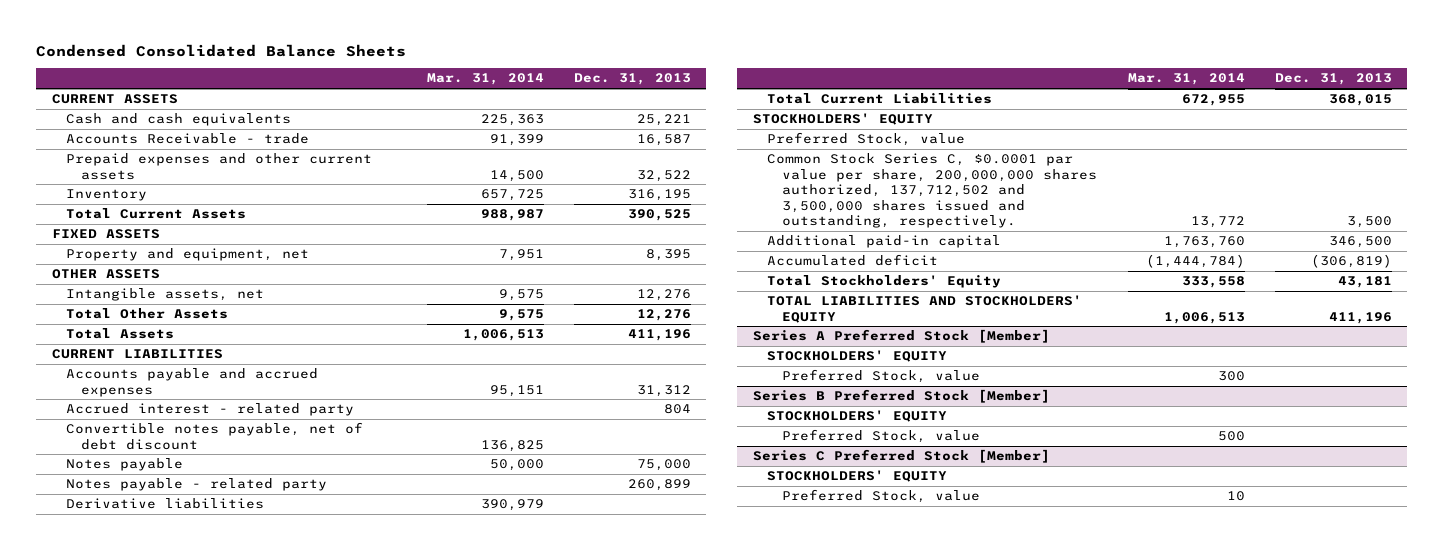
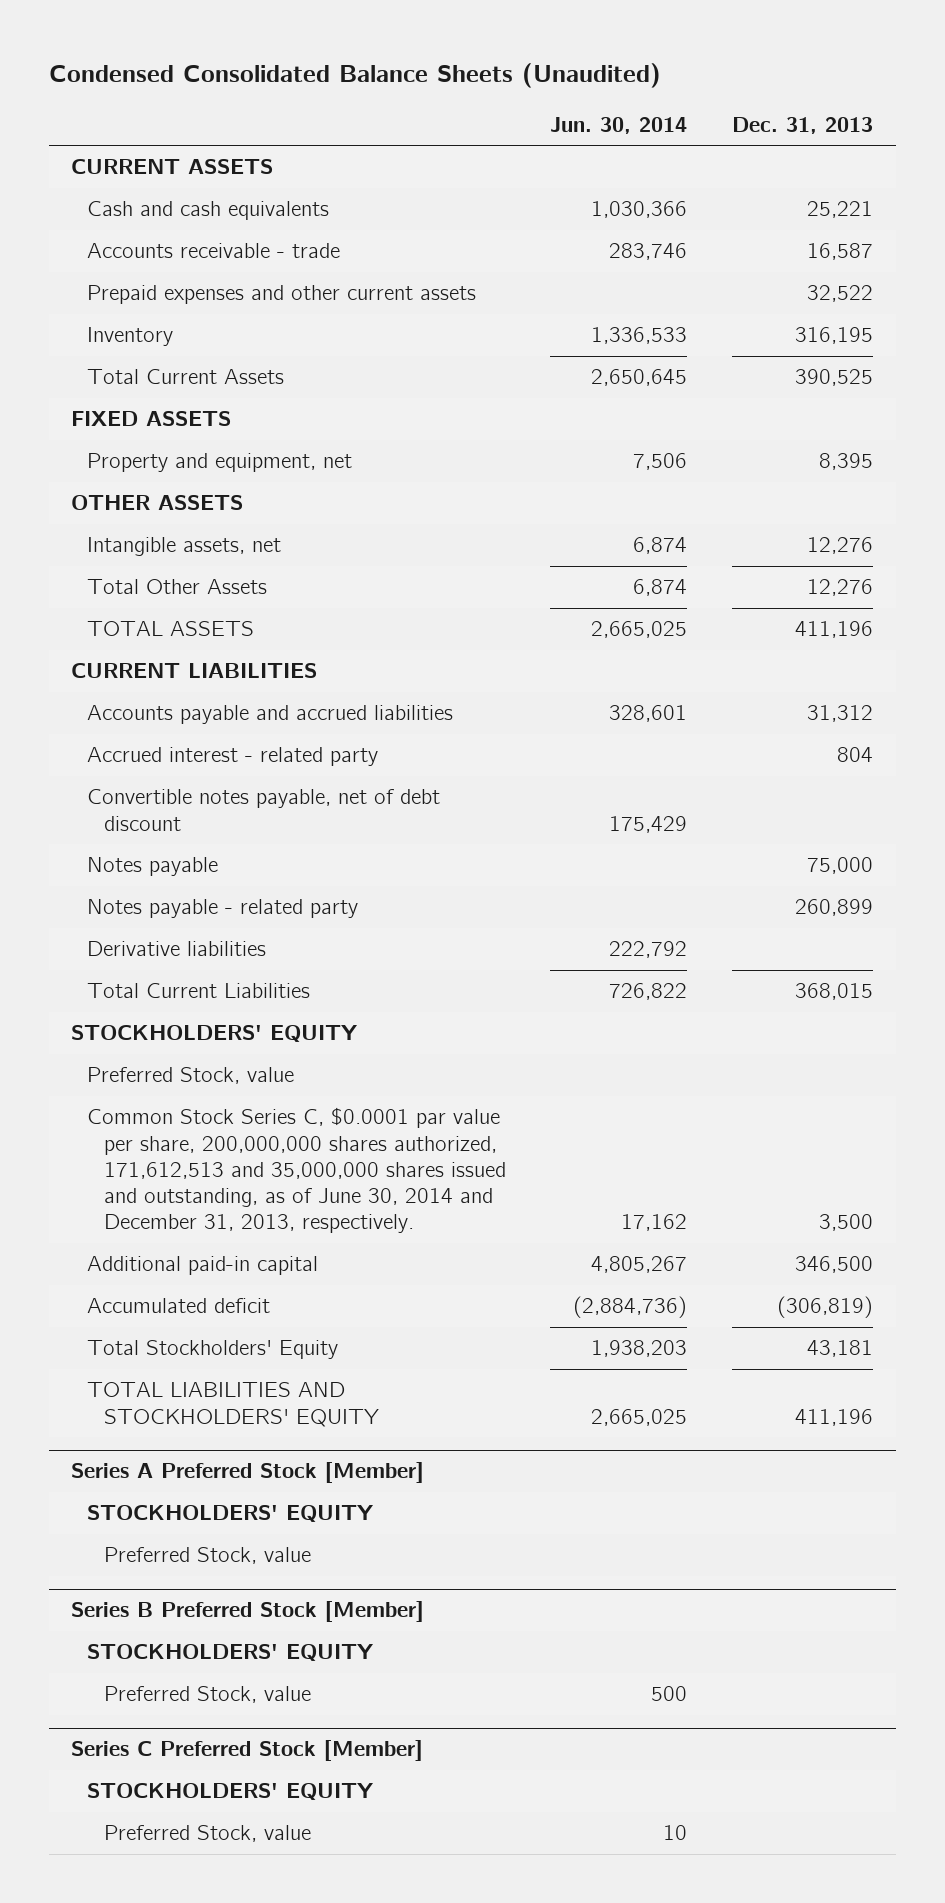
- Condensed Consolidated Balance Sheets
+ Condensed Consolidated Balance Sheets (Unaudited)
- | Mar. 31, 2014 | Dec. 31, 2013
+ | Jun. 30, 2014 | Dec. 31, 2013
- Accounts Receivable - trade | 91,399 | 16,587
+ Accounts receivable - trade | 283,746 | 16,587
- Total Assets | 1,006,513 | 411,196
+ TOTAL ASSETS | 2,665,025 | 411,196
- Accounts payable and accrued expenses | 95,151 | 31,312
+ Accounts payable and accrued liabilities | 328,601 | 31,312
- Common Stock Series C, $0.0001 par value per share, 200,000,000 shares authorized, 137,712,502 and 3,500,000 shares issued and outstanding, respectively. | 13,772 | 3,500
+ Common Stock Series C, $0.0001 par value per share, 200,000,000 shares authorized, 171,612,513 and 35,000,000 shares issued and outstanding, as of June 30, 2014 and December 31, 2013, respectively. | 17,162 | 3,500

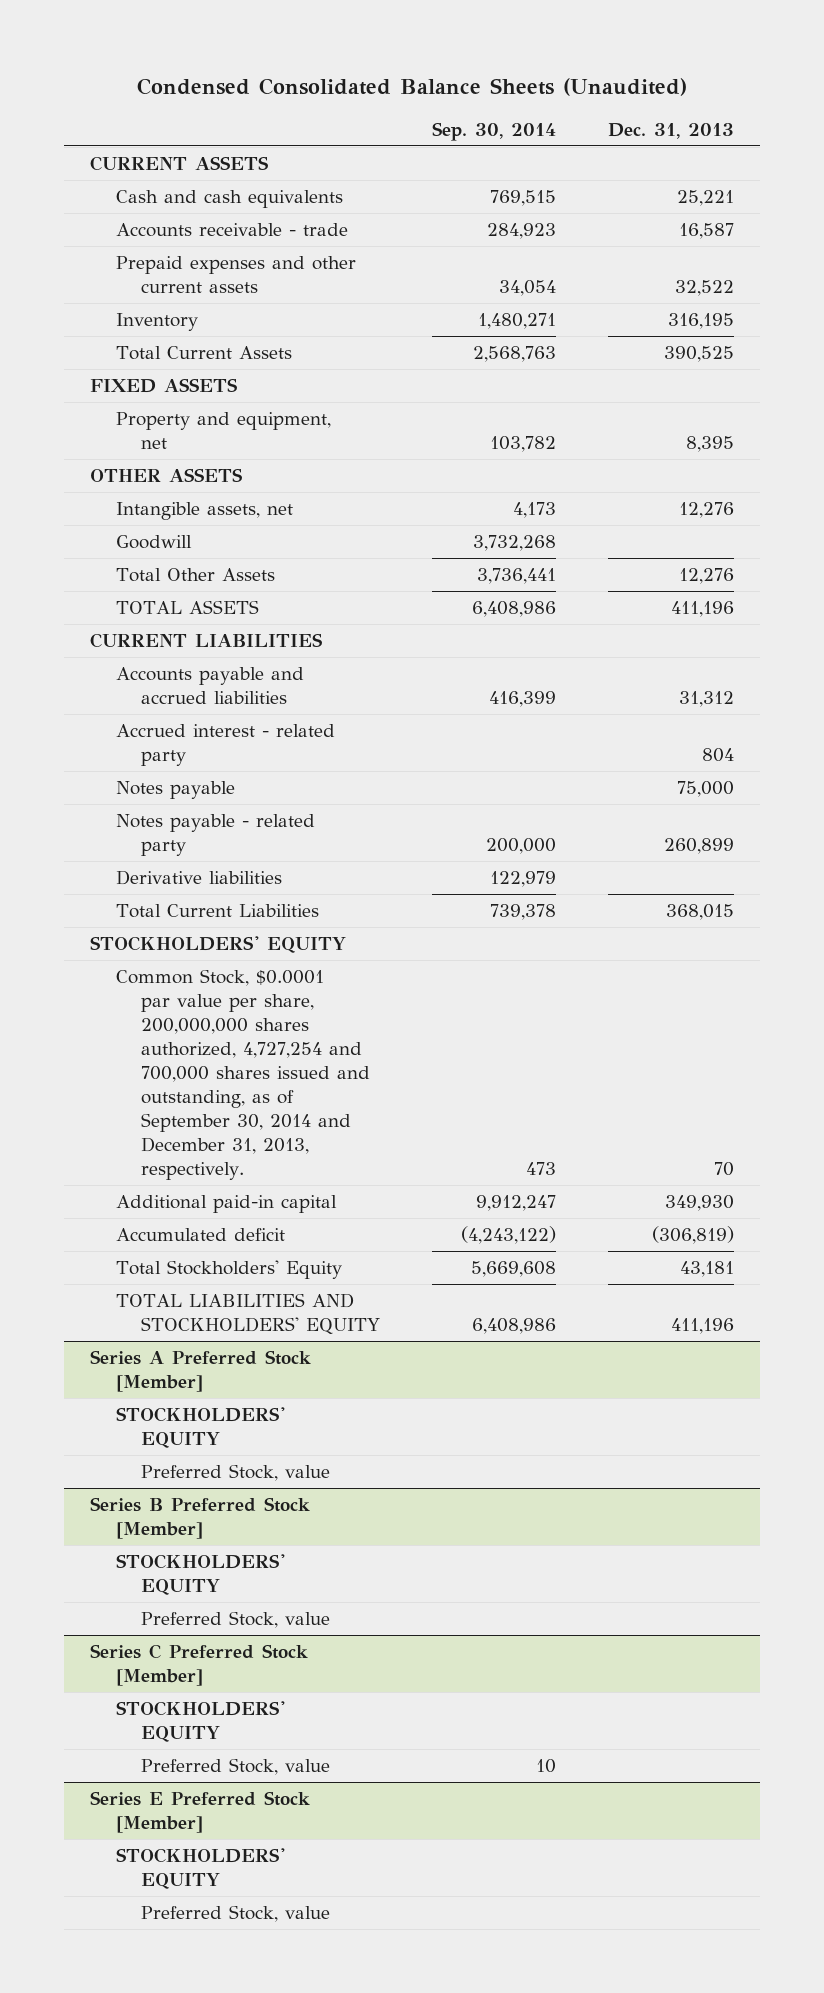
- | Jun. 30, 2014 | Dec. 31, 2013
+ | Sep. 30, 2014 | Dec. 31, 2013
+ Goodwill | 3,732,268 |
- Convertible notes payable, net of debt discount | 175,429 |
- Preferred Stock, value
- Common Stock Series C, $0.0001 par value per share, 200,000,000 shares authorized, 171,612,513 and 35,000,000 shares issued and outstanding, as of June 30, 2014 and December 31, 2013, respectively. | 17,162 | 3,500
- Additional paid-in capital | 4,805,267 | 346,500
+ Common Stock, $0.0001 par value per share, 200,000,000 shares authorized, 4,727,254 and 700,000 shares issued and outstanding, as of September 30, 2014 and December 31, 2013, respectively. | 473 | 70
+ Additional paid-in capital | 9,912,247 | 349,930
+ Series E Preferred Stock [Member]
+ STOCKHOLDERS' EQUITY
+ Preferred Stock, value

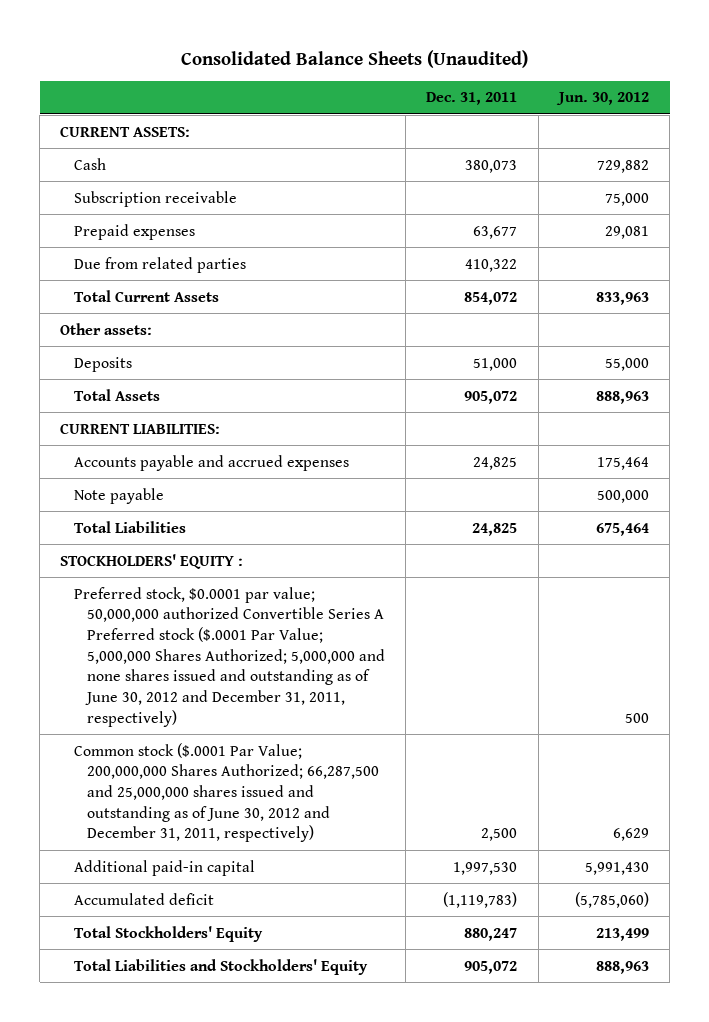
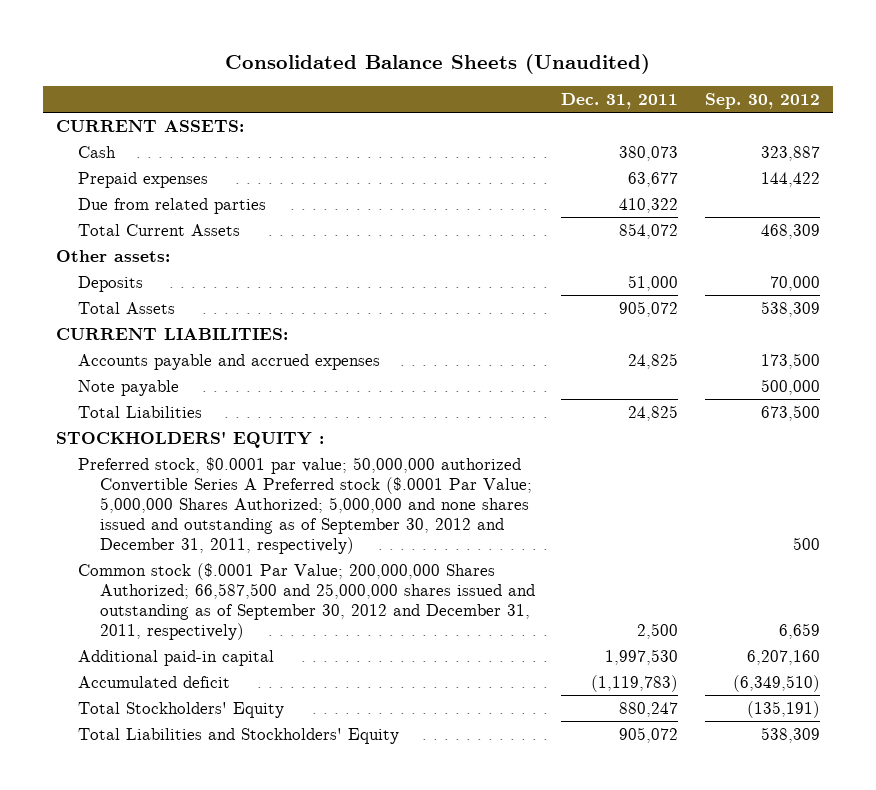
- | Dec. 31, 2011 | Jun. 30, 2012
+ | Dec. 31, 2011 | Sep. 30, 2012
- Subscription receivable | | 75,000
- Preferred stock, $0.0001 par value; 50,000,000 authorized Convertible Series A Preferred stock ($.0001 Par Value; 5,000,000 Shares Authorized; 5,000,000 and none shares issued and outstanding as of June 30, 2012 and December 31, 2011, respectively) | | 500
- Common stock ($.0001 Par Value; 200,000,000 Shares Authorized; 66,287,500 and 25,000,000 shares issued and outstanding as of June 30, 2012 and December 31, 2011, respectively) | 2,500 | 6,629
+ Preferred stock, $0.0001 par value; 50,000,000 authorized Convertible Series A Preferred stock ($.0001 Par Value; 5,000,000 Shares Authorized; 5,000,000 and none shares issued and outstanding as of September 30, 2012 and December 31, 2011, respectively) | | 500
+ Common stock ($.0001 Par Value; 200,000,000 Shares Authorized; 66,587,500 and 25,000,000 shares issued and outstanding as of September 30, 2012 and December 31, 2011, respectively) | 2,500 | 6,659

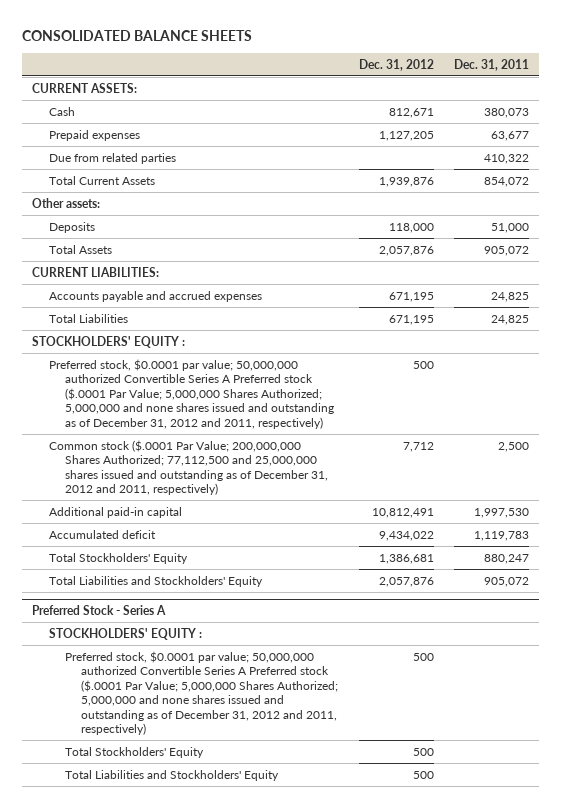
- Consolidated Balance Sheets (Unaudited)
+ CONSOLIDATED BALANCE SHEETS
- | Dec. 31, 2011 | Sep. 30, 2012
+ | Dec. 31, 2012 | Dec. 31, 2011
- Note payable | | 500,000
- Preferred stock, $0.0001 par value; 50,000,000 authorized Convertible Series A Preferred stock ($.0001 Par Value; 5,000,000 Shares Authorized; 5,000,000 and none shares issued and outstanding as of September 30, 2012 and December 31, 2011, respectively) | | 500
- Common stock ($.0001 Par Value; 200,000,000 Shares Authorized; 66,587,500 and 25,000,000 shares issued and outstanding as of September 30, 2012 and December 31, 2011, respectively) | 2,500 | 6,659
+ Preferred stock, $0.0001 par value; 50,000,000 authorized Convertible Series A Preferred stock ($.0001 Par Value; 5,000,000 Shares Authorized; 5,000,000 and none shares issued and outstanding as of December 31, 2012 and 2011, respectively) | 500 |
+ Common stock ($.0001 Par Value; 200,000,000 Shares Authorized; 77,112,500 and 25,000,000 shares issued and outstanding as of December 31, 2012 and 2011, respectively) | 7,712 | 2,500
- Accumulated deficit | (1,119,783) | (6,349,510)
+ Accumulated deficit | 9,434,022 | 1,119,783
+ Preferred Stock - Series A
+ STOCKHOLDERS' EQUITY :
+ Preferred stock, $0.0001 par value; 50,000,000 authorized Convertible Series A Preferred stock ($.0001 Par Value; 5,000,000 Shares Authorized; 5,000,000 and none shares issued and outstanding as of December 31, 2012 and 2011, respectively) | 500 |
+ Total Stockholders' Equity | 500 |
+ Total Liabilities and Stockholders' Equity | 500 |

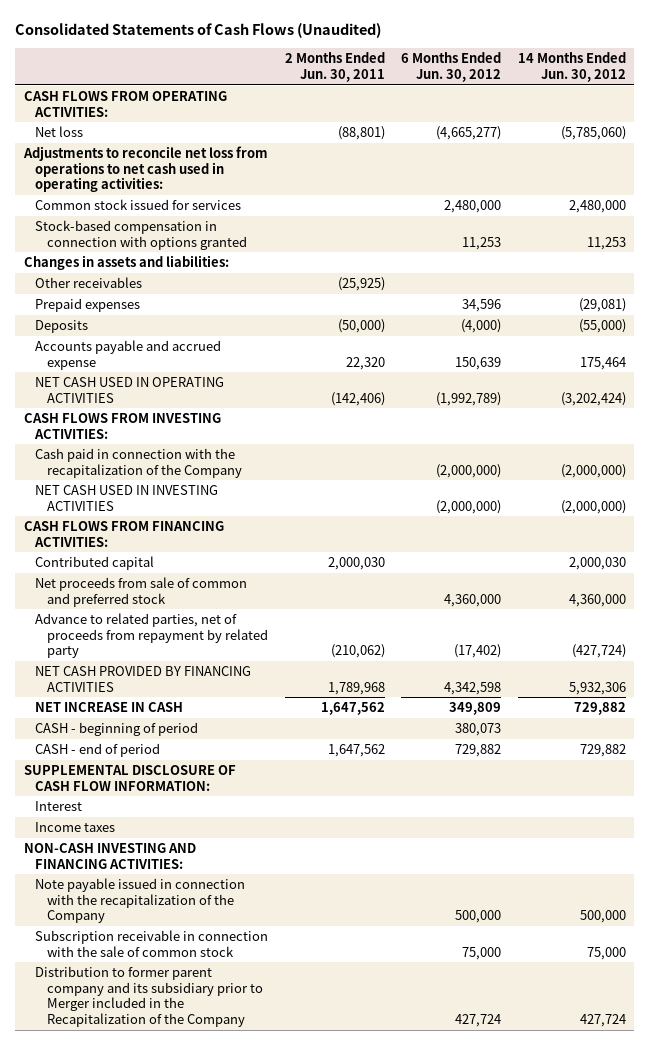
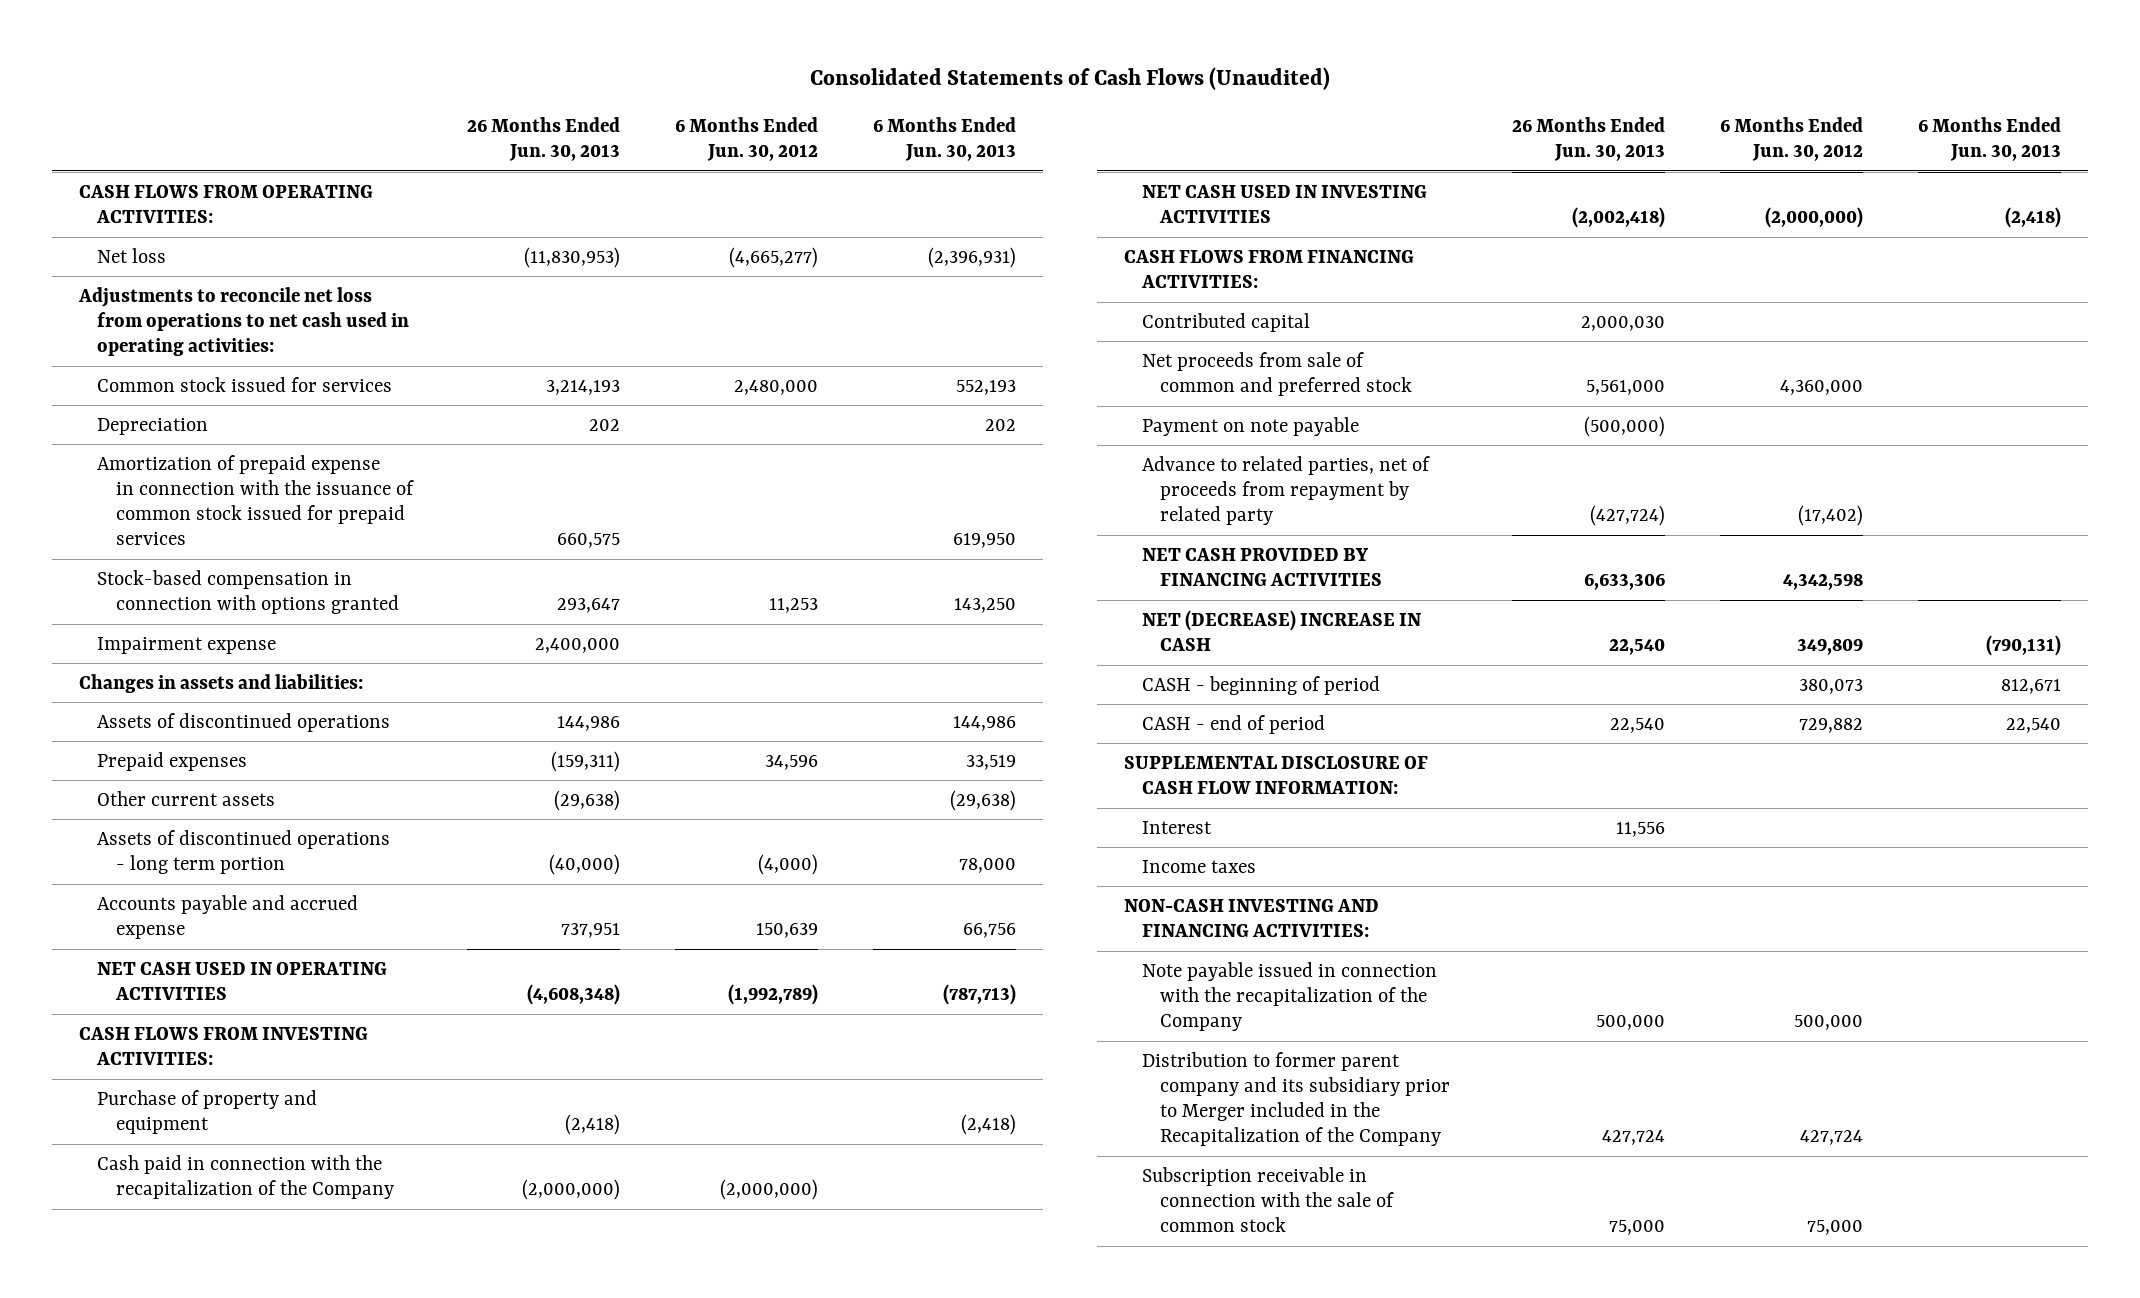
- | 2 Months Ended Jun. 30, 2011 | 6 Months Ended Jun. 30, 2012 | 14 Months Ended Jun. 30, 2012
+ | 26 Months Ended Jun. 30, 2013 | 6 Months Ended Jun. 30, 2012 | 6 Months Ended Jun. 30, 2013
+ Depreciation | 202 | | 202
+ Amortization of prepaid expense in connection with the issuance of common stock issued for prepaid services | 660,575 | | 619,950
+ Impairment expense | 2,400,000 | |
- Other receivables | (25,925) | |
+ Assets of discontinued operations | 144,986 | | 144,986
- Deposits | (50,000) | (4,000) | (55,000)
+ Other current assets | (29,638) | | (29,638)
+ Assets of discontinued operations - long term portion | (40,000) | (4,000) | 78,000
+ Purchase of property and equipment | (2,418) | | (2,418)
+ Payment on note payable | (500,000) | |
- NET INCREASE IN CASH | 1,647,562 | 349,809 | 729,882
+ NET (DECREASE) INCREASE IN CASH | 22,540 | 349,809 | (790,131)
moved down: Subscription receivable in connection with the sale of common stock | 75,000 | 75,000 |

